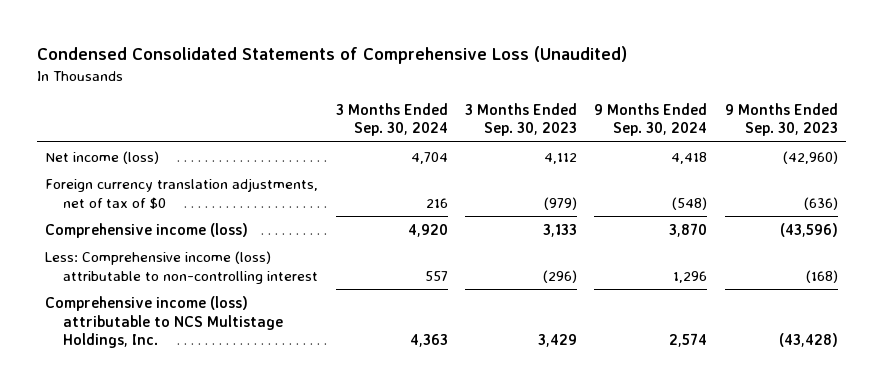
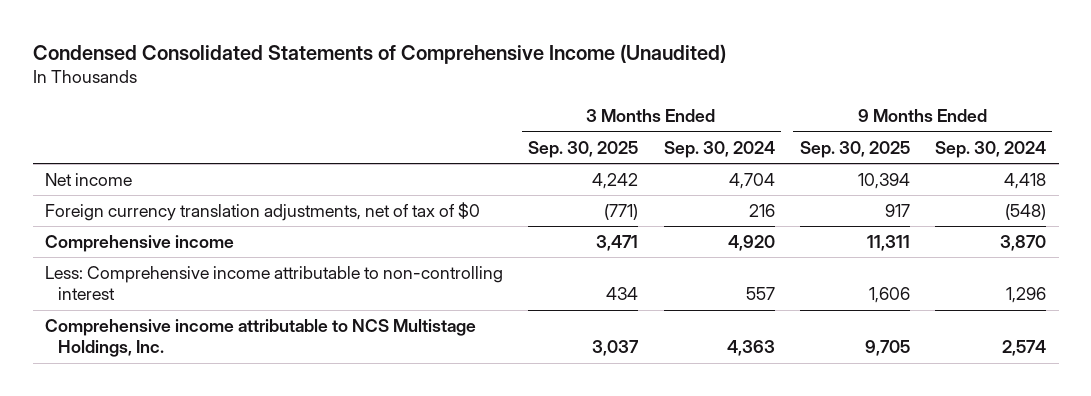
- Condensed Consolidated Statements of Comprehensive Loss (Unaudited)
+ Condensed Consolidated Statements of Comprehensive Income (Unaudited)
- | 3 Months Ended Sep. 30, 2024 | 3 Months Ended Sep. 30, 2023 | 9 Months Ended Sep. 30, 2024 | 9 Months Ended Sep. 30, 2023
+ | 3 Months Ended Sep. 30, 2025 | 3 Months Ended Sep. 30, 2024 | 9 Months Ended Sep. 30, 2025 | 9 Months Ended Sep. 30, 2024
- Net income (loss) | 4,704 | 4,112 | 4,418 | (42,960)
+ Net income | 4,242 | 4,704 | 10,394 | 4,418
- Comprehensive income (loss) | 4,920 | 3,133 | 3,870 | (43,596)
- Less: Comprehensive income (loss) attributable to non-controlling interest | 557 | (296) | 1,296 | (168)
- Comprehensive income (loss) attributable to NCS Multistage Holdings, Inc. | 4,363 | 3,429 | 2,574 | (43,428)
+ Comprehensive income | 3,471 | 4,920 | 11,311 | 3,870
+ Less: Comprehensive income attributable to non-controlling interest | 434 | 557 | 1,606 | 1,296
+ Comprehensive income attributable to NCS Multistage Holdings, Inc. | 3,037 | 4,363 | 9,705 | 2,574

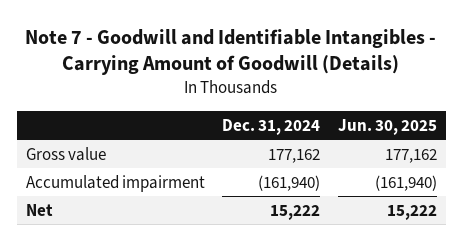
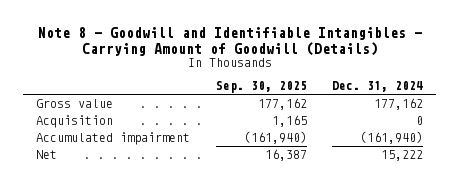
- Note 7 - Goodwill and Identifiable Intangibles - Carrying Amount of Goodwill (Details)
+ Note 8 - Goodwill and Identifiable Intangibles - Carrying Amount of Goodwill (Details)
- | Dec. 31, 2024 | Jun. 30, 2025
+ | Sep. 30, 2025 | Dec. 31, 2024
+ Acquisition | 1,165 | 0

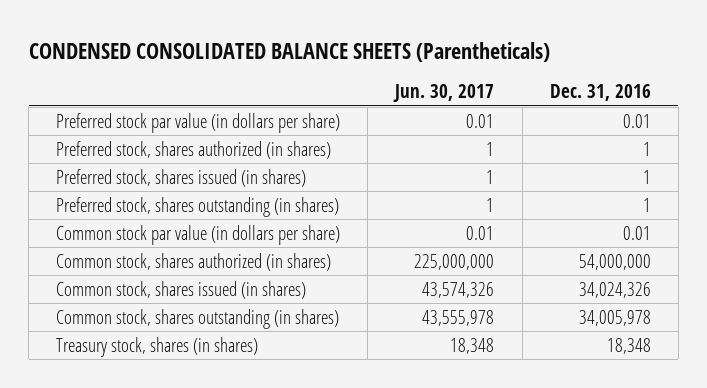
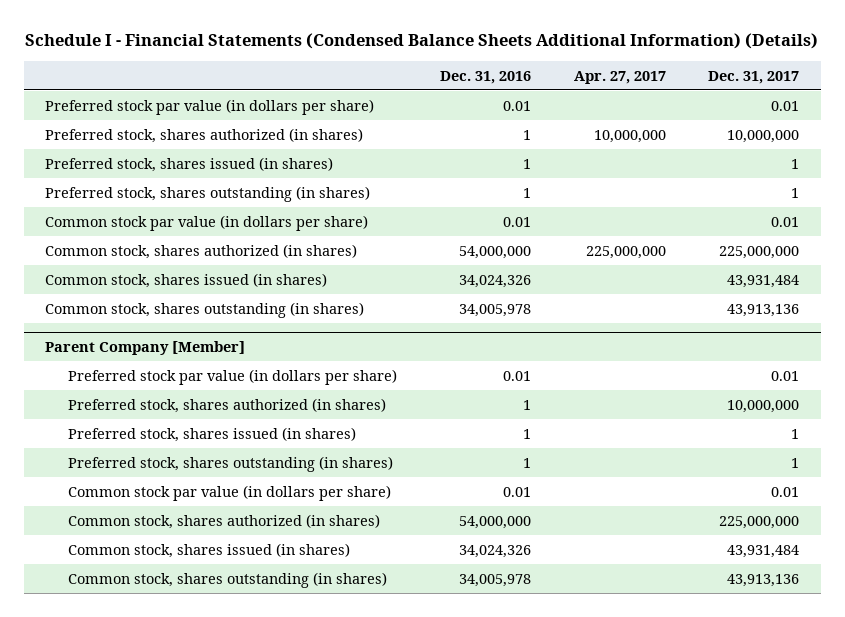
- CONDENSED CONSOLIDATED BALANCE SHEETS (Parentheticals)
+ Schedule I - Financial Statements (Condensed Balance Sheets Additional Information) (Details)
- | Jun. 30, 2017 | Dec. 31, 2016
+ | Dec. 31, 2016 | Apr. 27, 2017 | Dec. 31, 2017
- Treasury stock, shares (in shares) | 18,348 | 18,348
+ Parent Company [Member]
+ Preferred stock par value (in dollars per share) | 0.01 | | 0.01
+ Preferred stock, shares authorized (in shares) | 1 | | 10,000,000
+ Preferred stock, shares issued (in shares) | 1 | | 1
+ Preferred stock, shares outstanding (in shares) | 1 | | 1
+ Common stock par value (in dollars per share) | 0.01 | | 0.01
+ Common stock, shares authorized (in shares) | 54,000,000 | | 225,000,000
+ Common stock, shares issued (in shares) | 34,024,326 | | 43,931,484
+ Common stock, shares outstanding (in shares) | 34,005,978 | | 43,913,136

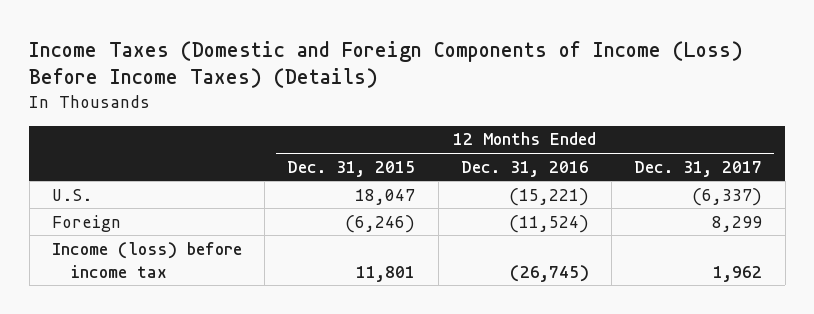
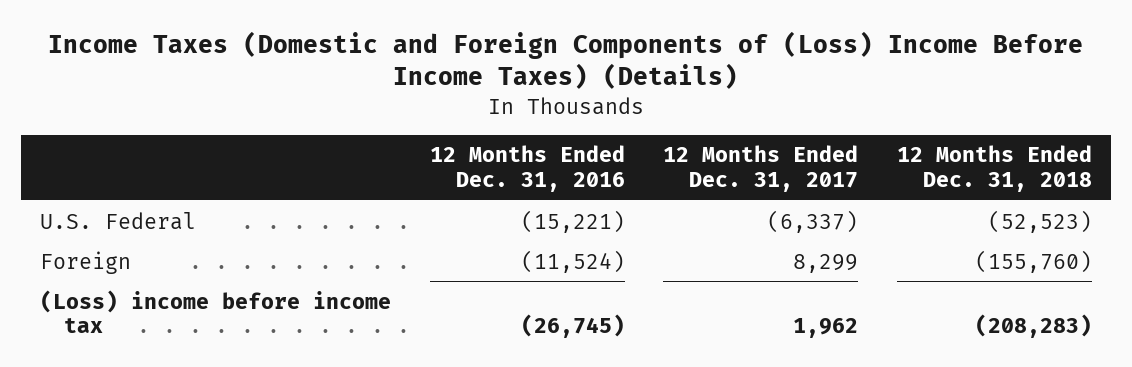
- Income Taxes (Domestic and Foreign Components of Income (Loss) Before Income Taxes) (Details)
+ Income Taxes (Domestic and Foreign Components of (Loss) Income Before Income Taxes) (Details)
- | 12 Months Ended Dec. 31, 2015 | 12 Months Ended Dec. 31, 2016 | 12 Months Ended Dec. 31, 2017
+ | 12 Months Ended Dec. 31, 2016 | 12 Months Ended Dec. 31, 2017 | 12 Months Ended Dec. 31, 2018
- U.S. | 18,047 | (15,221) | (6,337)
+ U.S. Federal | (15,221) | (6,337) | (52,523)
- Income (loss) before income tax | 11,801 | (26,745) | 1,962
+ (Loss) income before income tax | (26,745) | 1,962 | (208,283)

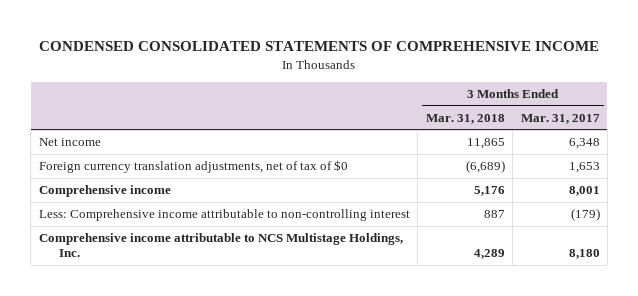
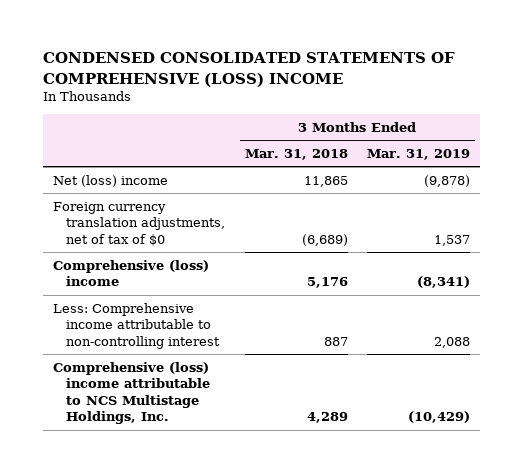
- CONDENSED CONSOLIDATED STATEMENTS OF COMPREHENSIVE INCOME
+ CONDENSED CONSOLIDATED STATEMENTS OF COMPREHENSIVE (LOSS) INCOME
- | 3 Months Ended Mar. 31, 2018 | 3 Months Ended Mar. 31, 2017
+ | 3 Months Ended Mar. 31, 2018 | 3 Months Ended Mar. 31, 2019
- Net income | 11,865 | 6,348
+ Net (loss) income | 11,865 | (9,878)
- Comprehensive income | 5,176 | 8,001
+ Comprehensive (loss) income | 5,176 | (8,341)
- Comprehensive income attributable to NCS Multistage Holdings, Inc. | 4,289 | 8,180
+ Comprehensive (loss) income attributable to NCS Multistage Holdings, Inc. | 4,289 | (10,429)

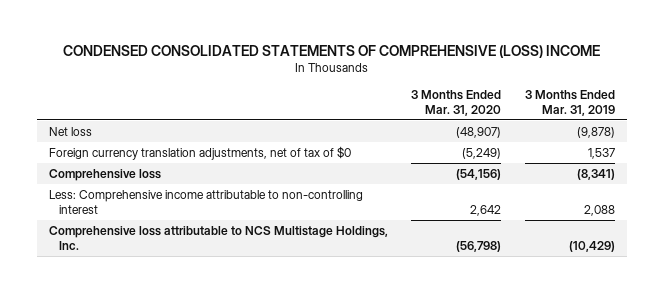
- | 3 Months Ended Mar. 31, 2018 | 3 Months Ended Mar. 31, 2019
+ | 3 Months Ended Mar. 31, 2020 | 3 Months Ended Mar. 31, 2019
- Net (loss) income | 11,865 | (9,878)
+ Net loss | (48,907) | (9,878)
- Comprehensive (loss) income | 5,176 | (8,341)
+ Comprehensive loss | (54,156) | (8,341)
- Comprehensive (loss) income attributable to NCS Multistage Holdings, Inc. | 4,289 | (10,429)
+ Comprehensive loss attributable to NCS Multistage Holdings, Inc. | (56,798) | (10,429)

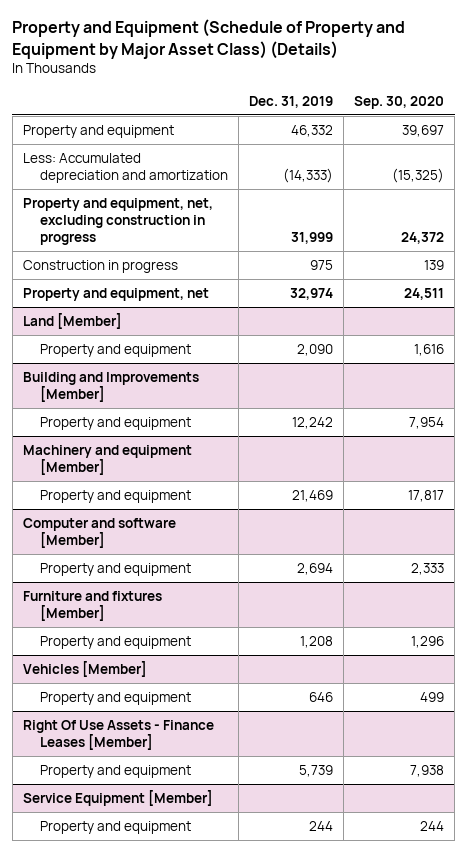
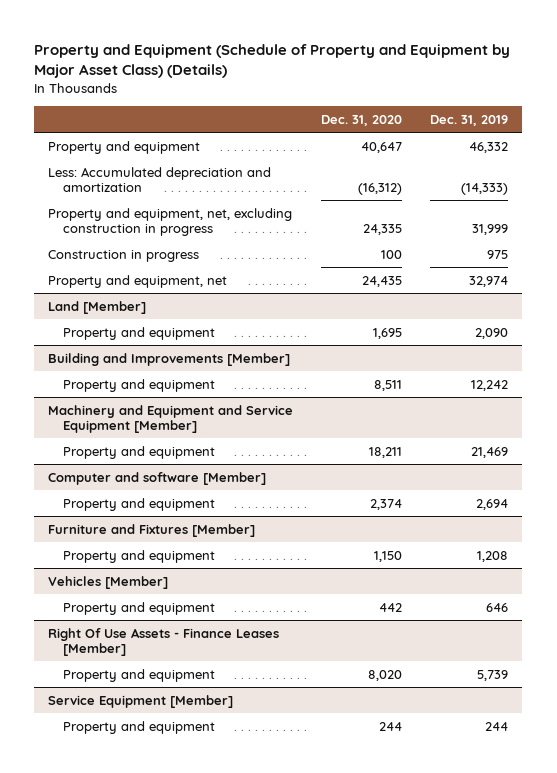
- | Dec. 31, 2019 | Sep. 30, 2020
+ | Dec. 31, 2020 | Dec. 31, 2019
- Machinery and equipment [Member]
+ Machinery and Equipment and Service Equipment [Member]
- Furniture and fixtures [Member]
+ Furniture and Fixtures [Member]

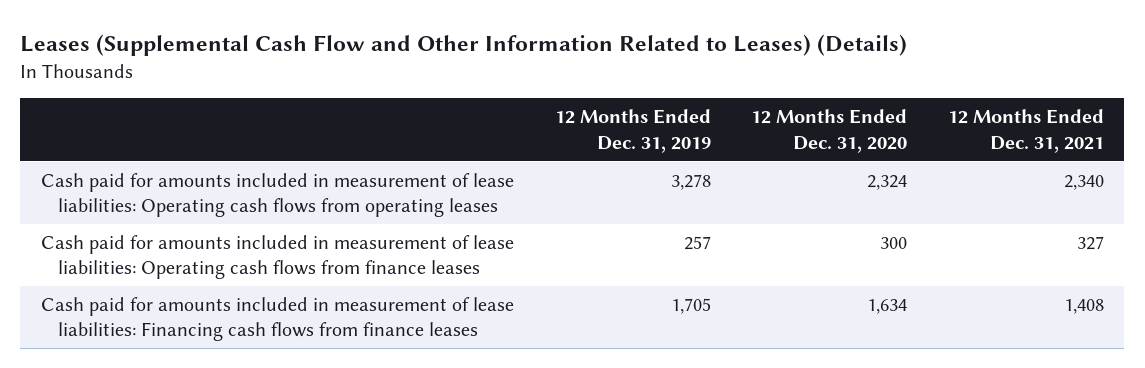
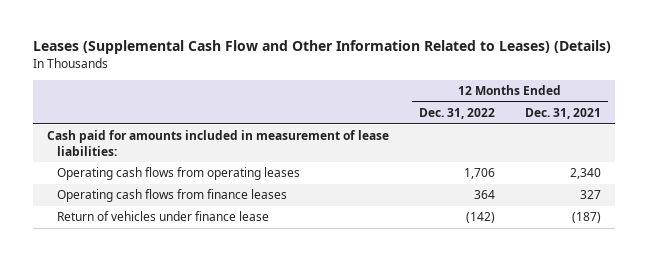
- | 12 Months Ended Dec. 31, 2019 | 12 Months Ended Dec. 31, 2020 | 12 Months Ended Dec. 31, 2021
+ | 12 Months Ended Dec. 31, 2022 | 12 Months Ended Dec. 31, 2021
- Cash paid for amounts included in measurement of lease liabilities: Operating cash flows from operating leases | 3,278 | 2,324 | 2,340
- Cash paid for amounts included in measurement of lease liabilities: Operating cash flows from finance leases | 257 | 300 | 327
- Cash paid for amounts included in measurement of lease liabilities: Financing cash flows from finance leases | 1,705 | 1,634 | 1,408
+ Cash paid for amounts included in measurement of lease liabilities:
+ Operating cash flows from operating leases | 1,706 | 2,340
+ Operating cash flows from finance leases | 364 | 327
+ Return of vehicles under finance lease | (142) | (187)

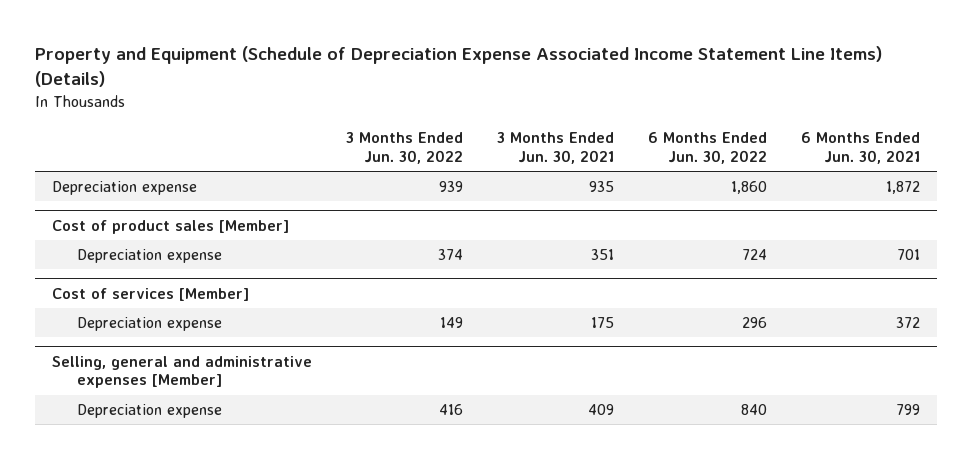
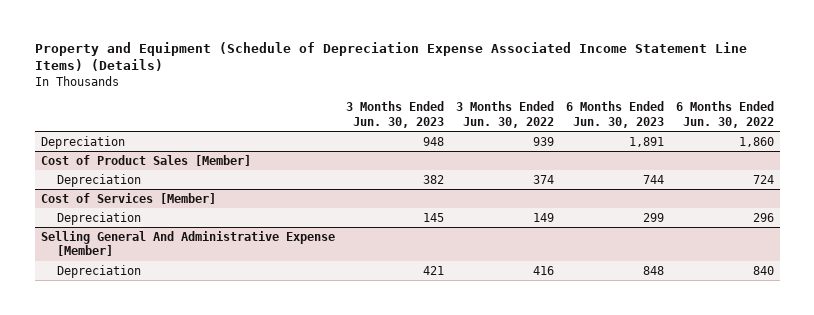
- | 3 Months Ended Jun. 30, 2022 | 3 Months Ended Jun. 30, 2021 | 6 Months Ended Jun. 30, 2022 | 6 Months Ended Jun. 30, 2021
+ | 3 Months Ended Jun. 30, 2023 | 3 Months Ended Jun. 30, 2022 | 6 Months Ended Jun. 30, 2023 | 6 Months Ended Jun. 30, 2022
- Depreciation expense | 939 | 935 | 1,860 | 1,872
- Cost of product sales [Member]
- Depreciation expense | 374 | 351 | 724 | 701
- Cost of services [Member]
- Depreciation expense | 149 | 175 | 296 | 372
- Selling, general and administrative expenses [Member]
- Depreciation expense | 416 | 409 | 840 | 799
+ Depreciation | 948 | 939 | 1,891 | 1,860
+ Cost of Product Sales [Member]
+ Depreciation | 382 | 374 | 744 | 724
+ Cost of Services [Member]
+ Depreciation | 145 | 149 | 299 | 296
+ Selling General And Administrative Expense [Member]
+ Depreciation | 421 | 416 | 848 | 840

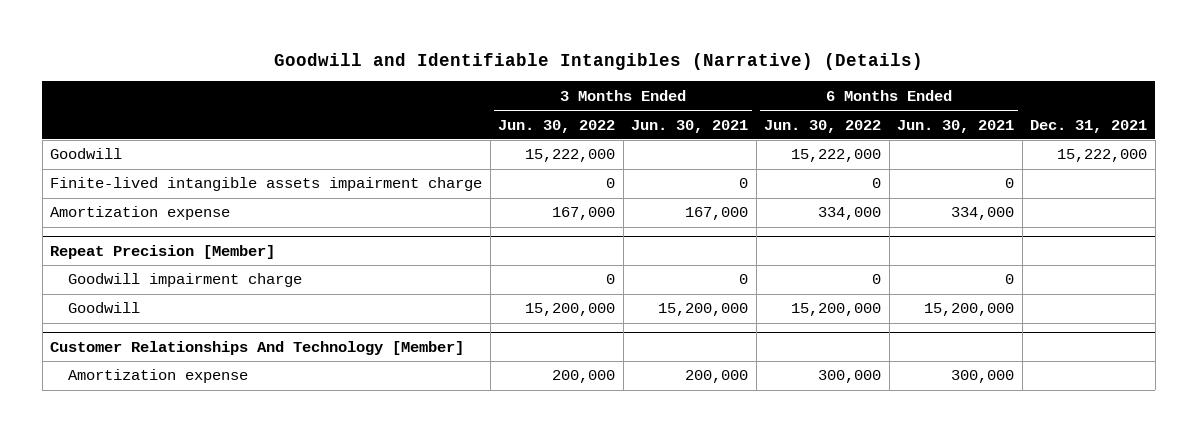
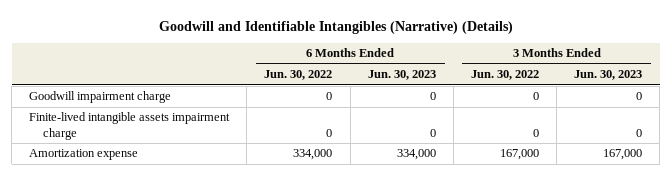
- | 3 Months Ended Jun. 30, 2022 | 3 Months Ended Jun. 30, 2021 | 6 Months Ended Jun. 30, 2022 | 6 Months Ended Jun. 30, 2021 | Dec. 31, 2021
+ | 6 Months Ended Jun. 30, 2022 | 6 Months Ended Jun. 30, 2023 | 3 Months Ended Jun. 30, 2022 | 3 Months Ended Jun. 30, 2023
- Goodwill | 15,222,000 | | 15,222,000 | | 15,222,000
+ Goodwill impairment charge | 0 | 0 | 0 | 0
- Repeat Precision [Member]
- Goodwill impairment charge | 0 | 0 | 0 | 0 |
- Goodwill | 15,200,000 | 15,200,000 | 15,200,000 | 15,200,000 |
- Customer Relationships And Technology [Member]
- Amortization expense | 200,000 | 200,000 | 300,000 | 300,000 |

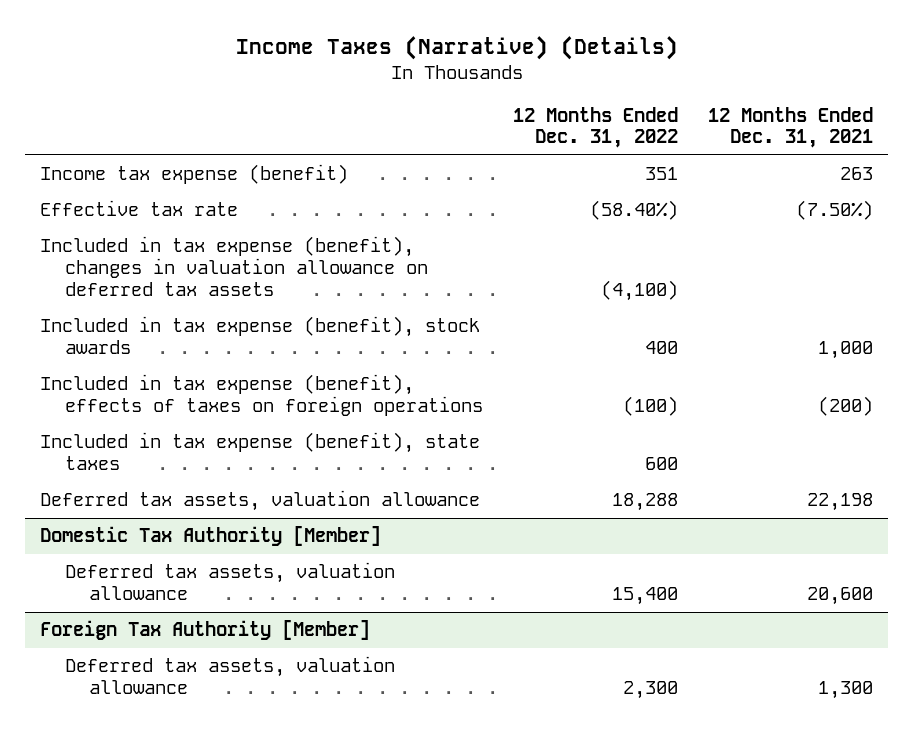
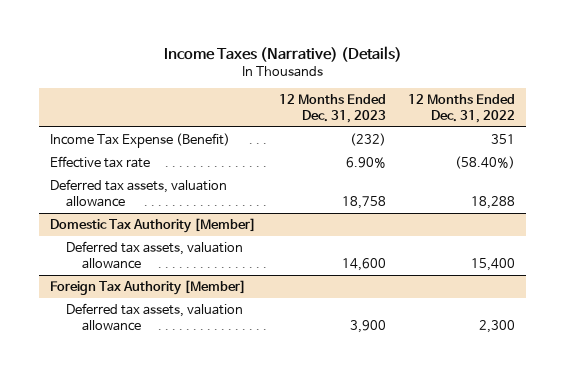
- | 12 Months Ended Dec. 31, 2022 | 12 Months Ended Dec. 31, 2021
+ | 12 Months Ended Dec. 31, 2023 | 12 Months Ended Dec. 31, 2022
- Income tax expense (benefit) | 351 | 263
+ Income Tax Expense (Benefit) | (232) | 351
- Included in tax expense (benefit), changes in valuation allowance on deferred tax assets | (4,100) |
- Included in tax expense (benefit), stock awards | 400 | 1,000
- Included in tax expense (benefit), effects of taxes on foreign operations | (100) | (200)
- Included in tax expense (benefit), state taxes | 600 |

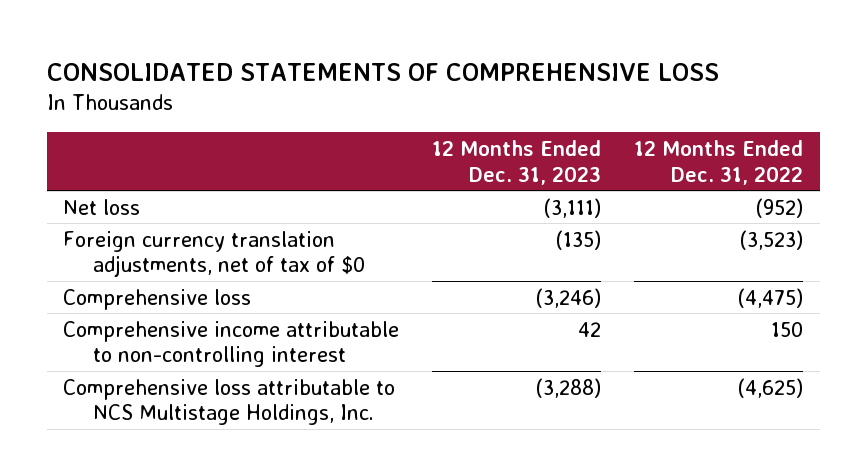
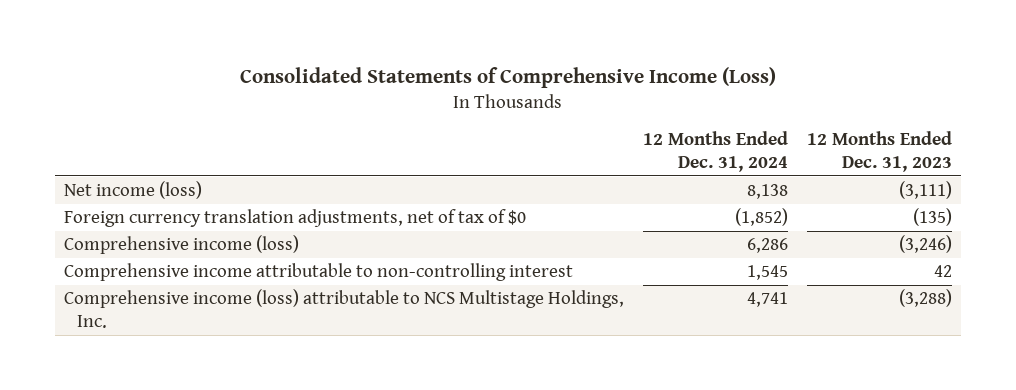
- CONSOLIDATED STATEMENTS OF COMPREHENSIVE LOSS
+ Consolidated Statements of Comprehensive Income (Loss)
- | 12 Months Ended Dec. 31, 2023 | 12 Months Ended Dec. 31, 2022
+ | 12 Months Ended Dec. 31, 2024 | 12 Months Ended Dec. 31, 2023
- Net loss | (3,111) | (952)
+ Net income (loss) | 8,138 | (3,111)
- Comprehensive loss | (3,246) | (4,475)
+ Comprehensive income (loss) | 6,286 | (3,246)
- Comprehensive loss attributable to NCS Multistage Holdings, Inc. | (3,288) | (4,625)
+ Comprehensive income (loss) attributable to NCS Multistage Holdings, Inc. | 4,741 | (3,288)

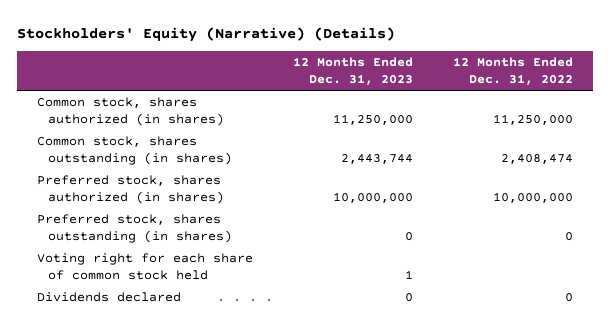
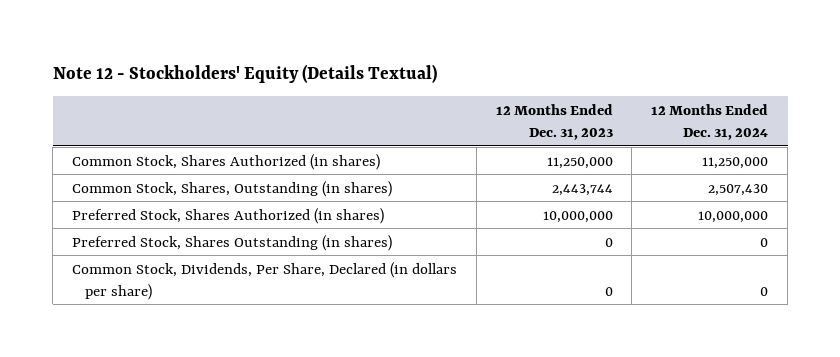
- Stockholders' Equity (Narrative) (Details)
+ Note 12 - Stockholders' Equity (Details Textual)
- | 12 Months Ended Dec. 31, 2023 | 12 Months Ended Dec. 31, 2022
+ | 12 Months Ended Dec. 31, 2023 | 12 Months Ended Dec. 31, 2024
- Common stock, shares authorized (in shares) | 11,250,000 | 11,250,000
- Common stock, shares outstanding (in shares) | 2,443,744 | 2,408,474
- Preferred stock, shares authorized (in shares) | 10,000,000 | 10,000,000
- Preferred stock, shares outstanding (in shares) | 0 | 0
- Voting right for each share of common stock held | 1 |
- Dividends declared | 0 | 0
+ Common Stock, Shares Authorized (in shares) | 11,250,000 | 11,250,000
+ Common Stock, Shares, Outstanding (in shares) | 2,443,744 | 2,507,430
+ Preferred Stock, Shares Authorized (in shares) | 10,000,000 | 10,000,000
+ Preferred Stock, Shares Outstanding (in shares) | 0 | 0
+ Common Stock, Dividends, Per Share, Declared (in dollars per share) | 0 | 0

